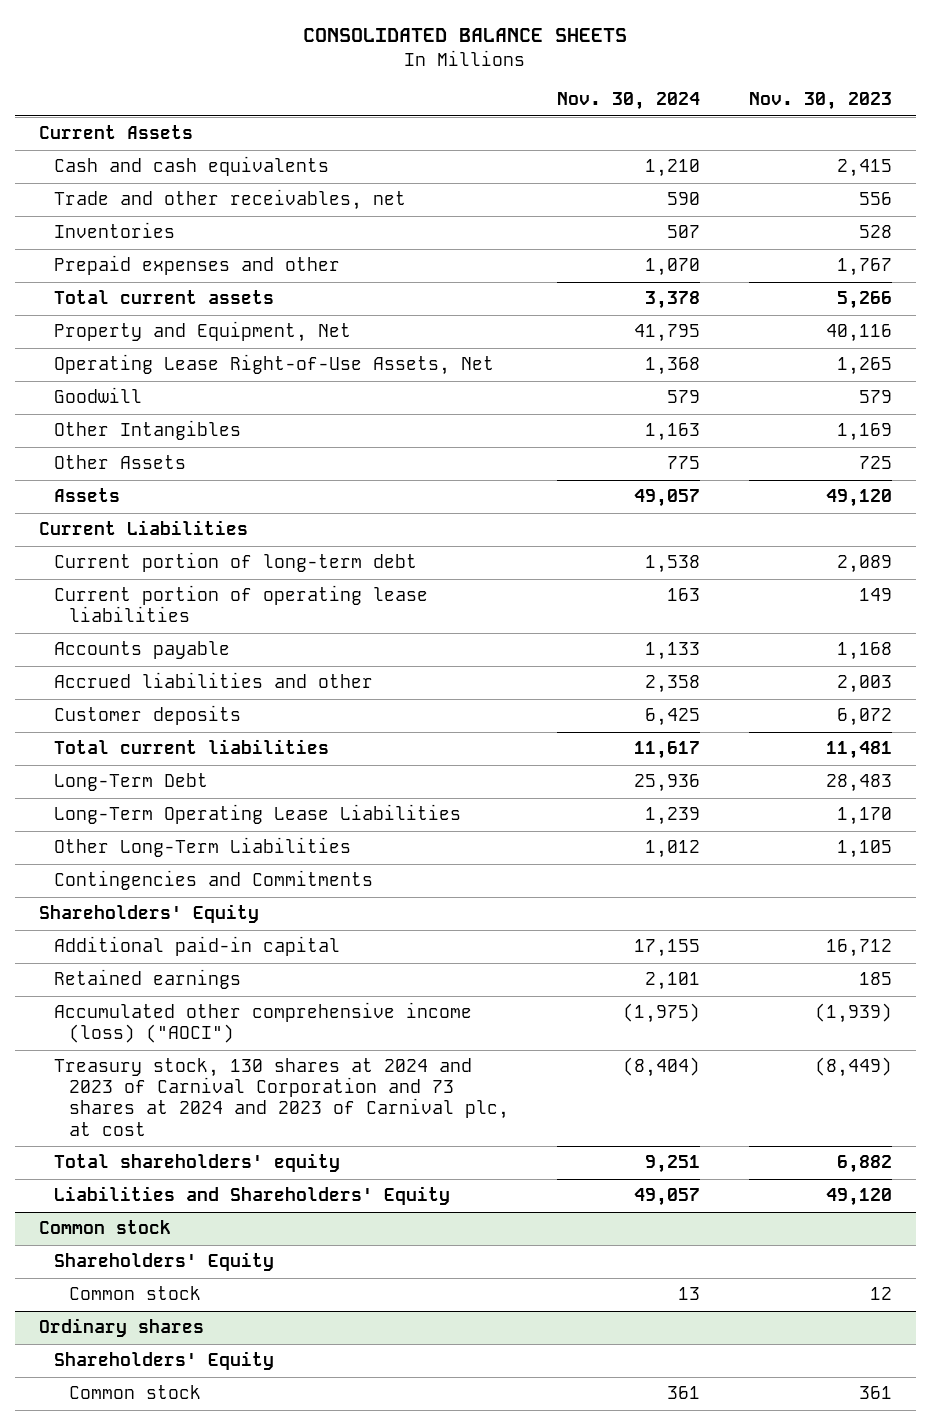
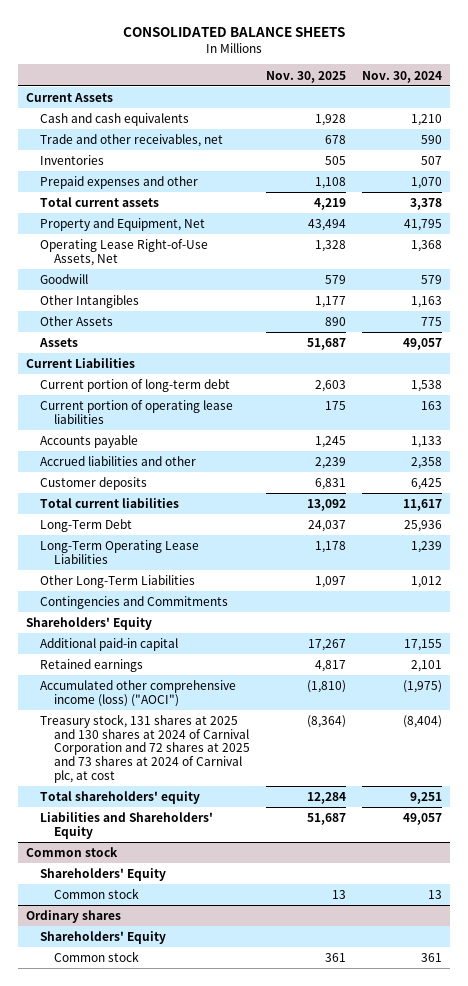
- | Nov. 30, 2024 | Nov. 30, 2023
+ | Nov. 30, 2025 | Nov. 30, 2024
- Treasury stock, 130 shares at 2024 and 2023 of Carnival Corporation and 73 shares at 2024 and 2023 of Carnival plc, at cost | (8,404) | (8,449)
+ Treasury stock, 131 shares at 2025 and 130 shares at 2024 of Carnival Corporation and 72 shares at 2025 and 73 shares at 2024 of Carnival plc, at cost | (8,364) | (8,404)

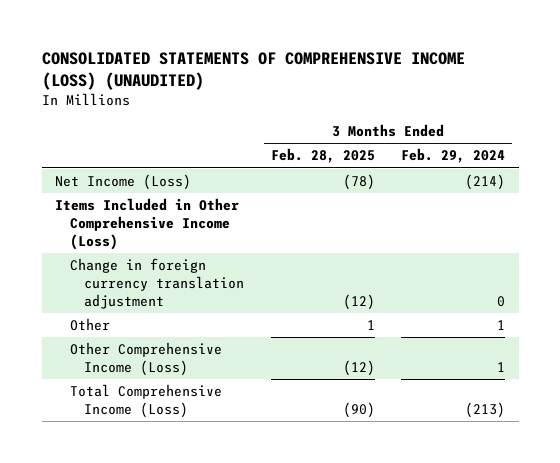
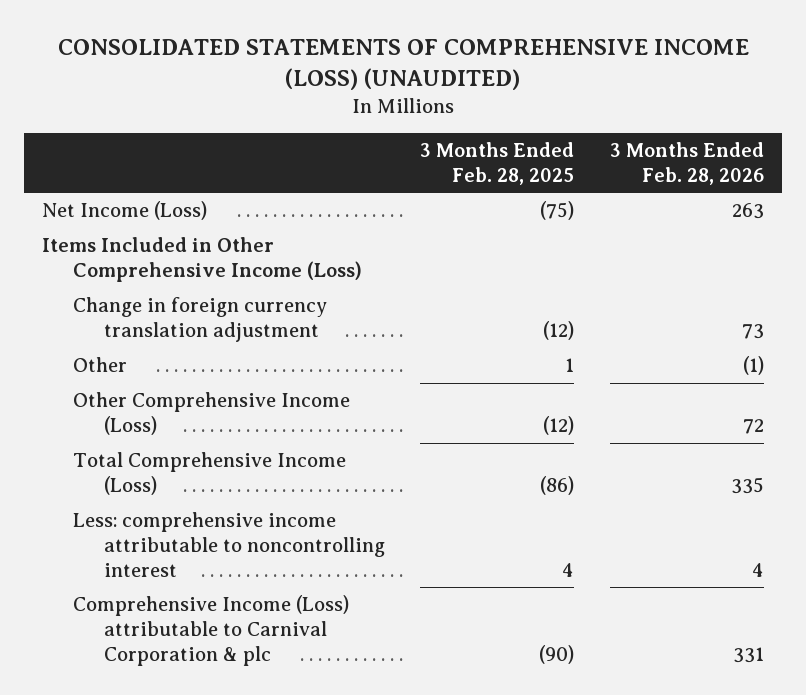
- | 3 Months Ended Feb. 28, 2025 | 3 Months Ended Feb. 29, 2024
+ | 3 Months Ended Feb. 28, 2025 | 3 Months Ended Feb. 28, 2026
- Net Income (Loss) | (78) | (214)
+ Net Income (Loss) | (75) | 263
- Total Comprehensive Income (Loss) | (90) | (213)
+ Total Comprehensive Income (Loss) | (86) | 335
+ Less: comprehensive income attributable to noncontrolling interest | 4 | 4
+ Comprehensive Income (Loss) attributable to Carnival Corporation & plc | (90) | 331

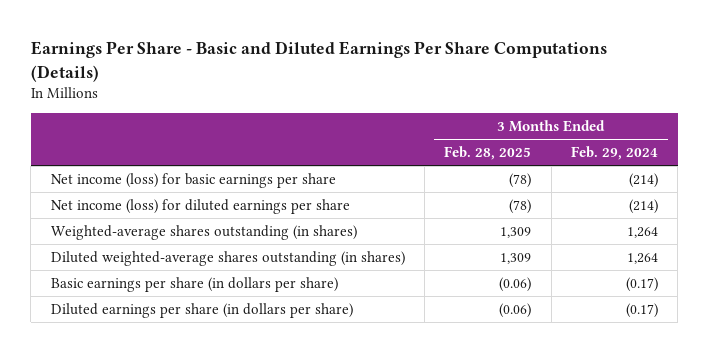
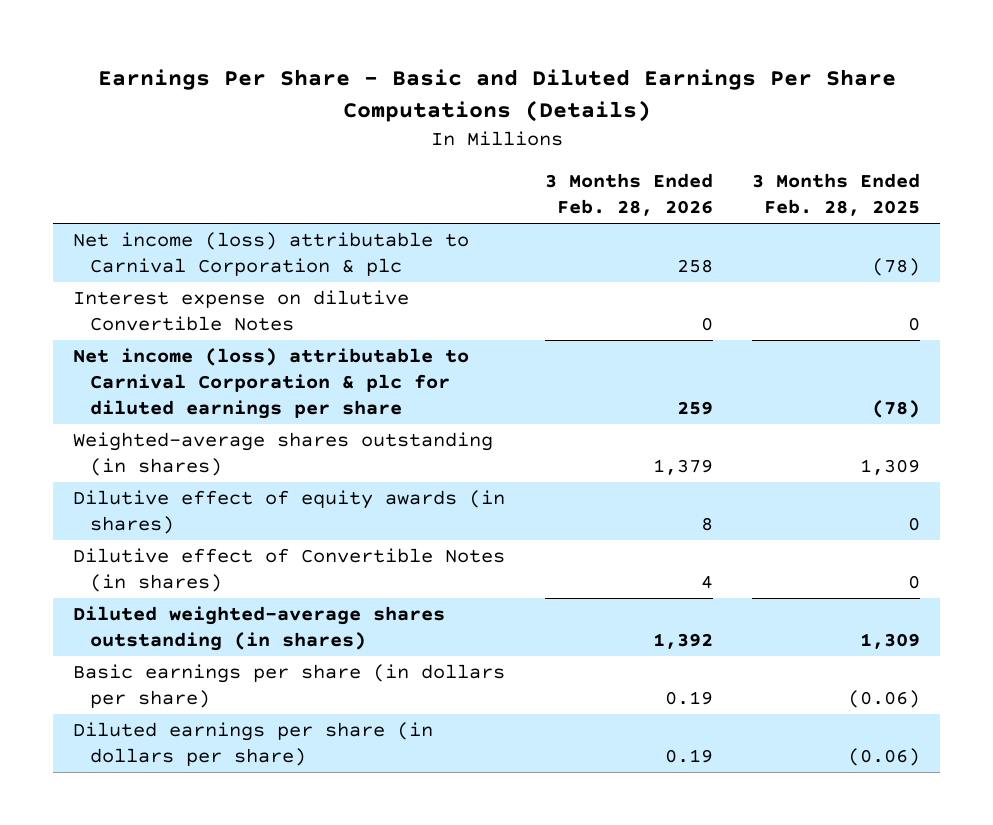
- | 3 Months Ended Feb. 28, 2025 | 3 Months Ended Feb. 29, 2024
+ | 3 Months Ended Feb. 28, 2026 | 3 Months Ended Feb. 28, 2025
- Net income (loss) for basic earnings per share | (78) | (214)
- Net income (loss) for diluted earnings per share | (78) | (214)
+ Net income (loss) attributable to Carnival Corporation & plc | 258 | (78)
+ Interest expense on dilutive Convertible Notes | 0 | 0
+ Net income (loss) attributable to Carnival Corporation & plc for diluted earnings per share | 259 | (78)
+ Dilutive effect of equity awards (in shares) | 8 | 0
+ Dilutive effect of Convertible Notes (in shares) | 4 | 0

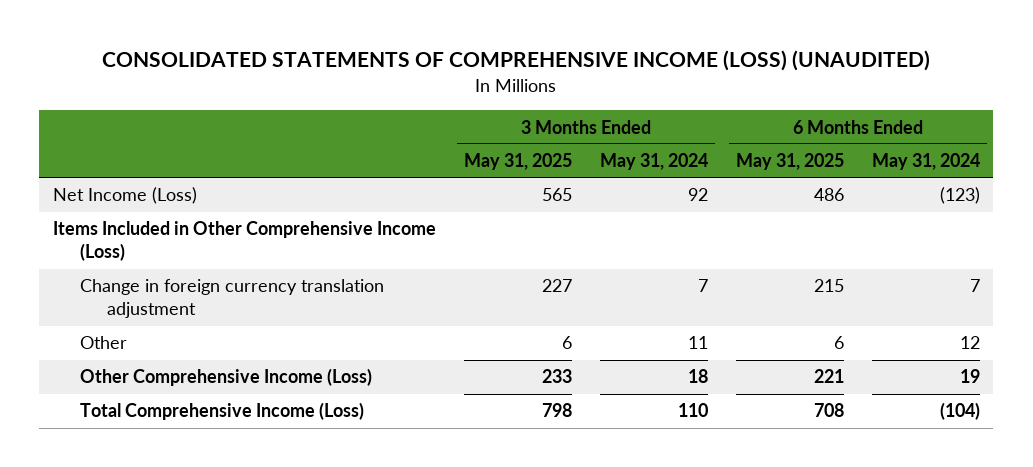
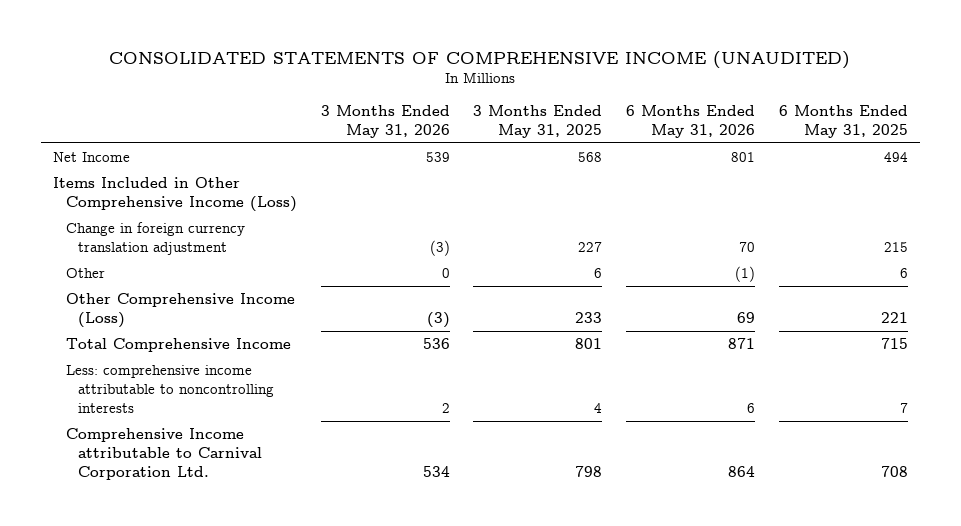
- CONSOLIDATED STATEMENTS OF COMPREHENSIVE INCOME (LOSS) (UNAUDITED)
+ CONSOLIDATED STATEMENTS OF COMPREHENSIVE INCOME (UNAUDITED)
- | 3 Months Ended May 31, 2025 | 3 Months Ended May 31, 2024 | 6 Months Ended May 31, 2025 | 6 Months Ended May 31, 2024
+ | 3 Months Ended May 31, 2026 | 3 Months Ended May 31, 2025 | 6 Months Ended May 31, 2026 | 6 Months Ended May 31, 2025
- Net Income (Loss) | 565 | 92 | 486 | (123)
+ Net Income | 539 | 568 | 801 | 494
- Total Comprehensive Income (Loss) | 798 | 110 | 708 | (104)
+ Total Comprehensive Income | 536 | 801 | 871 | 715
+ Less: comprehensive income attributable to noncontrolling interests | 2 | 4 | 6 | 7
+ Comprehensive Income attributable to Carnival Corporation Ltd. | 534 | 798 | 864 | 708

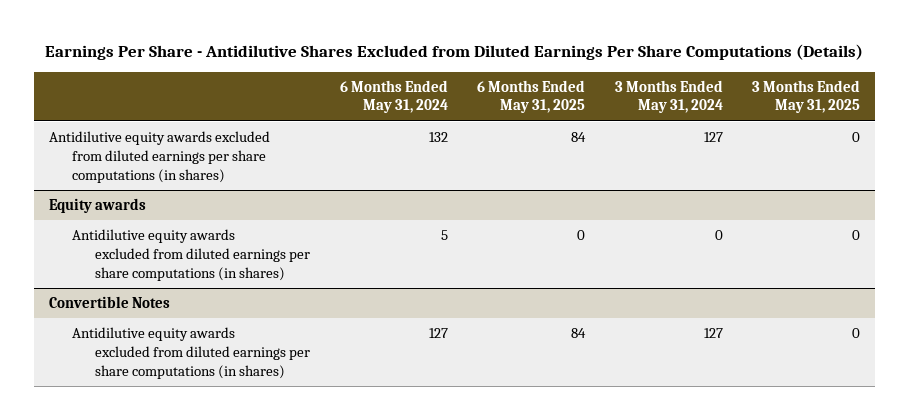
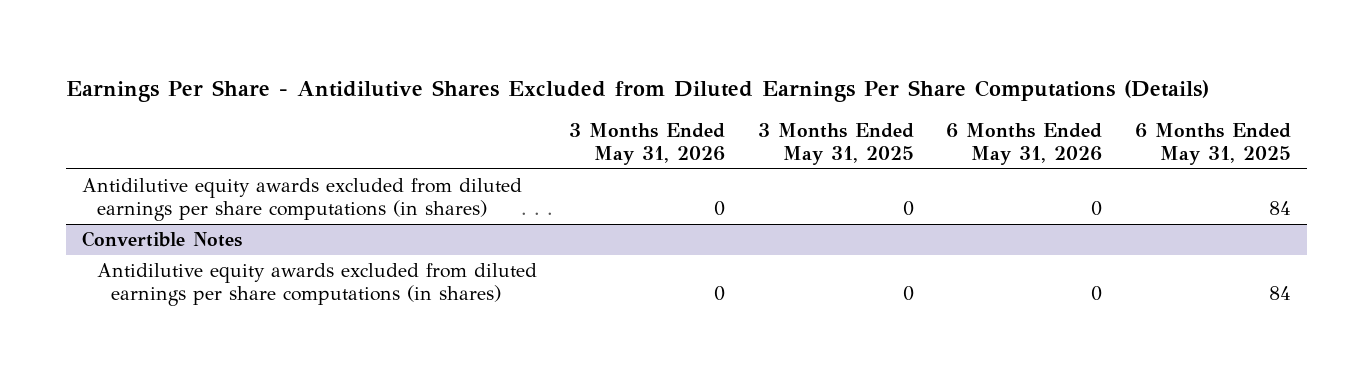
- | 6 Months Ended May 31, 2024 | 6 Months Ended May 31, 2025 | 3 Months Ended May 31, 2024 | 3 Months Ended May 31, 2025
+ | 3 Months Ended May 31, 2026 | 3 Months Ended May 31, 2025 | 6 Months Ended May 31, 2026 | 6 Months Ended May 31, 2025
- Equity awards
- Antidilutive equity awards excluded from diluted earnings per share computations (in shares) | 5 | 0 | 0 | 0

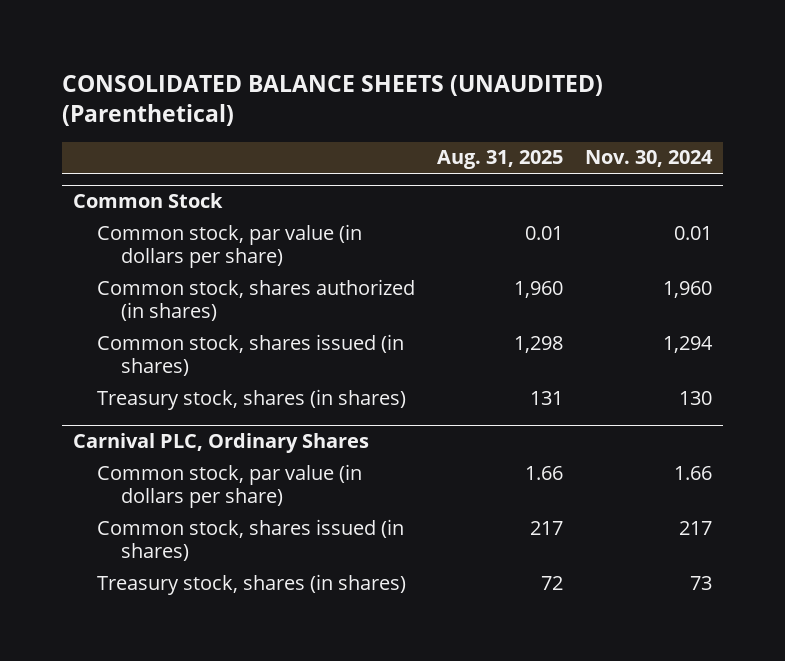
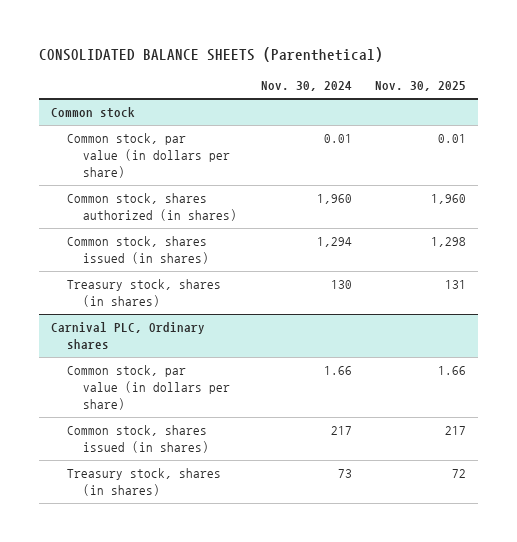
- CONSOLIDATED BALANCE SHEETS (UNAUDITED) (Parenthetical)
+ CONSOLIDATED BALANCE SHEETS (Parenthetical)
- | Aug. 31, 2025 | Nov. 30, 2024
+ | Nov. 30, 2024 | Nov. 30, 2025
- Common Stock
+ Common stock
- Carnival PLC, Ordinary Shares
+ Carnival PLC, Ordinary shares

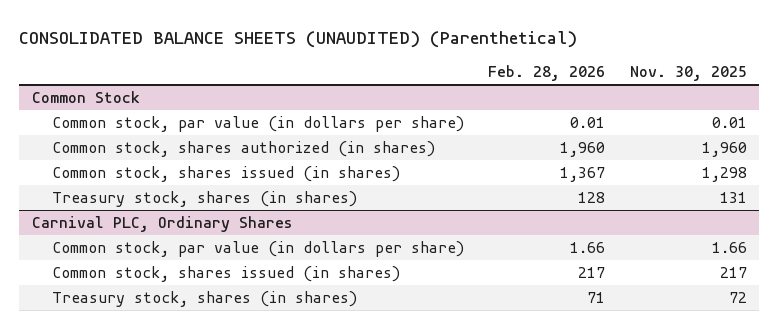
- CONSOLIDATED BALANCE SHEETS (Parenthetical)
+ CONSOLIDATED BALANCE SHEETS (UNAUDITED) (Parenthetical)
- | Nov. 30, 2024 | Nov. 30, 2025
+ | Feb. 28, 2026 | Nov. 30, 2025
- Common stock
+ Common Stock
- Carnival PLC, Ordinary shares
+ Carnival PLC, Ordinary Shares

